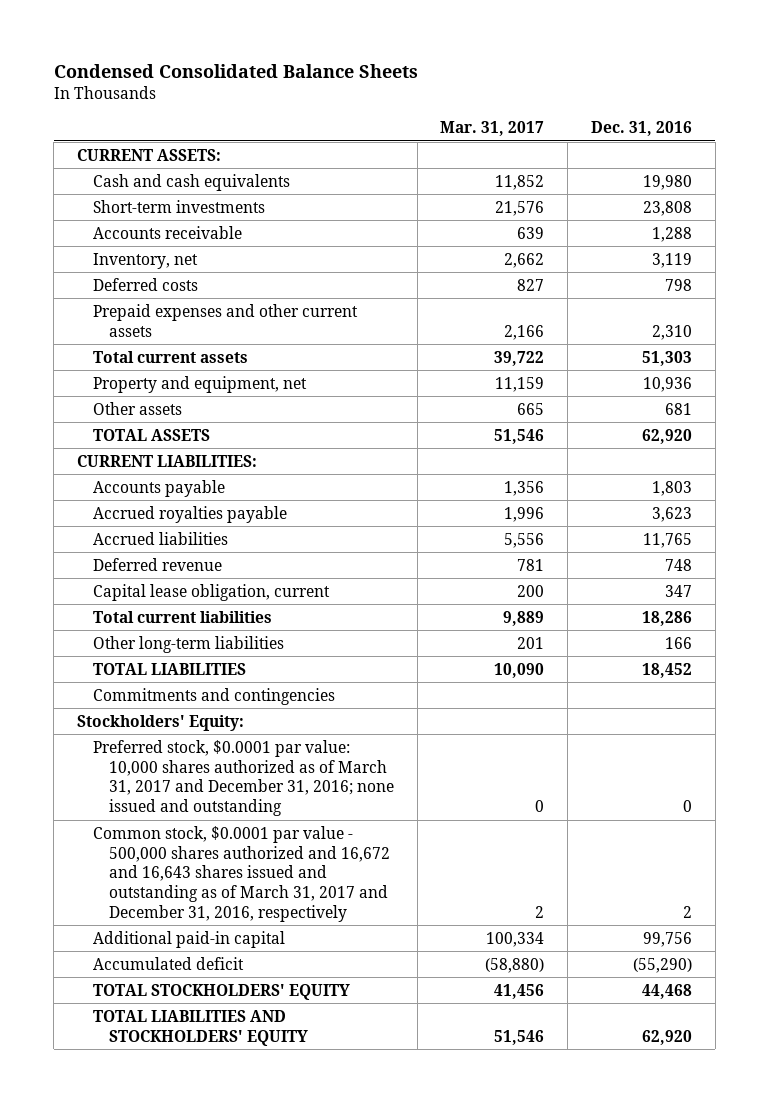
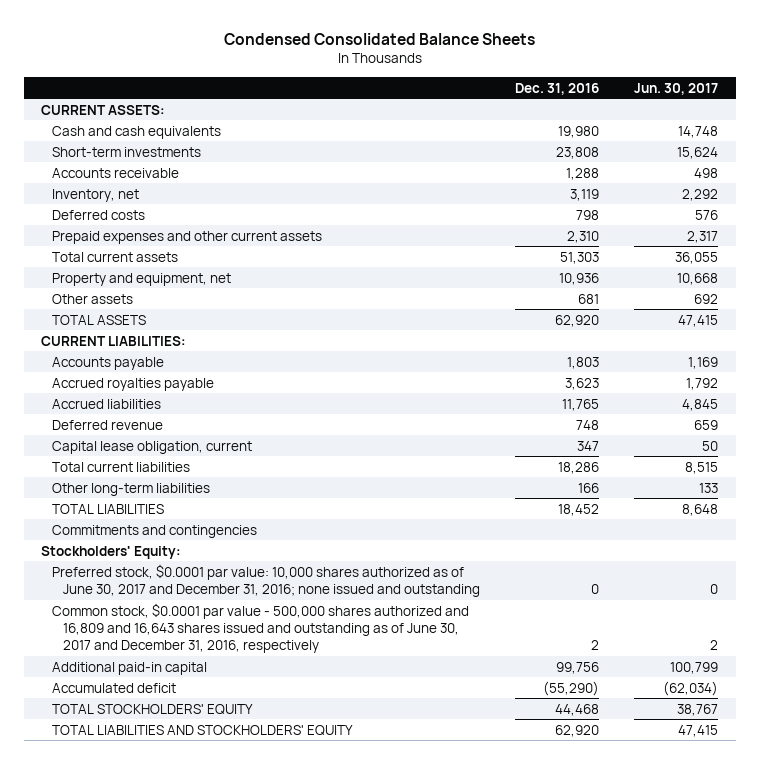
- | Mar. 31, 2017 | Dec. 31, 2016
+ | Dec. 31, 2016 | Jun. 30, 2017
- Preferred stock, $0.0001 par value: 10,000 shares authorized as of March 31, 2017 and December 31, 2016; none issued and outstanding | 0 | 0
- Common stock, $0.0001 par value - 500,000 shares authorized and 16,672 and 16,643 shares issued and outstanding as of March 31, 2017 and December 31, 2016, respectively | 2 | 2
+ Preferred stock, $0.0001 par value: 10,000 shares authorized as of June 30, 2017 and December 31, 2016; none issued and outstanding | 0 | 0
+ Common stock, $0.0001 par value - 500,000 shares authorized and 16,809 and 16,643 shares issued and outstanding as of June 30, 2017 and December 31, 2016, respectively | 2 | 2

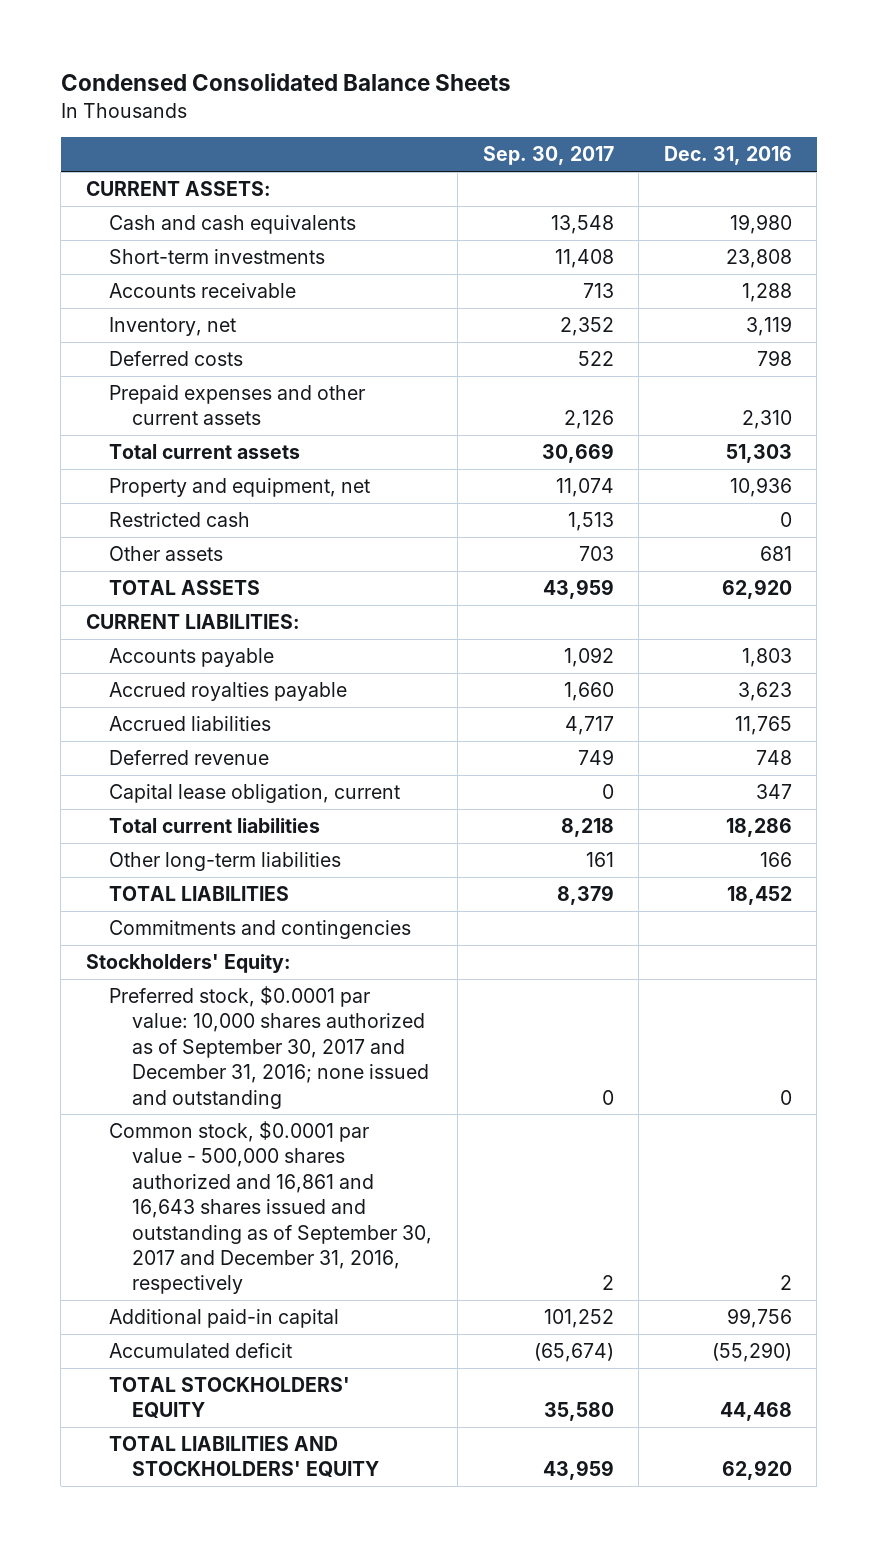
- | Dec. 31, 2016 | Jun. 30, 2017
+ | Sep. 30, 2017 | Dec. 31, 2016
+ Restricted cash | 1,513 | 0
- Preferred stock, $0.0001 par value: 10,000 shares authorized as of June 30, 2017 and December 31, 2016; none issued and outstanding | 0 | 0
- Common stock, $0.0001 par value - 500,000 shares authorized and 16,809 and 16,643 shares issued and outstanding as of June 30, 2017 and December 31, 2016, respectively | 2 | 2
+ Preferred stock, $0.0001 par value: 10,000 shares authorized as of September 30, 2017 and December 31, 2016; none issued and outstanding | 0 | 0
+ Common stock, $0.0001 par value - 500,000 shares authorized and 16,861 and 16,643 shares issued and outstanding as of September 30, 2017 and December 31, 2016, respectively | 2 | 2

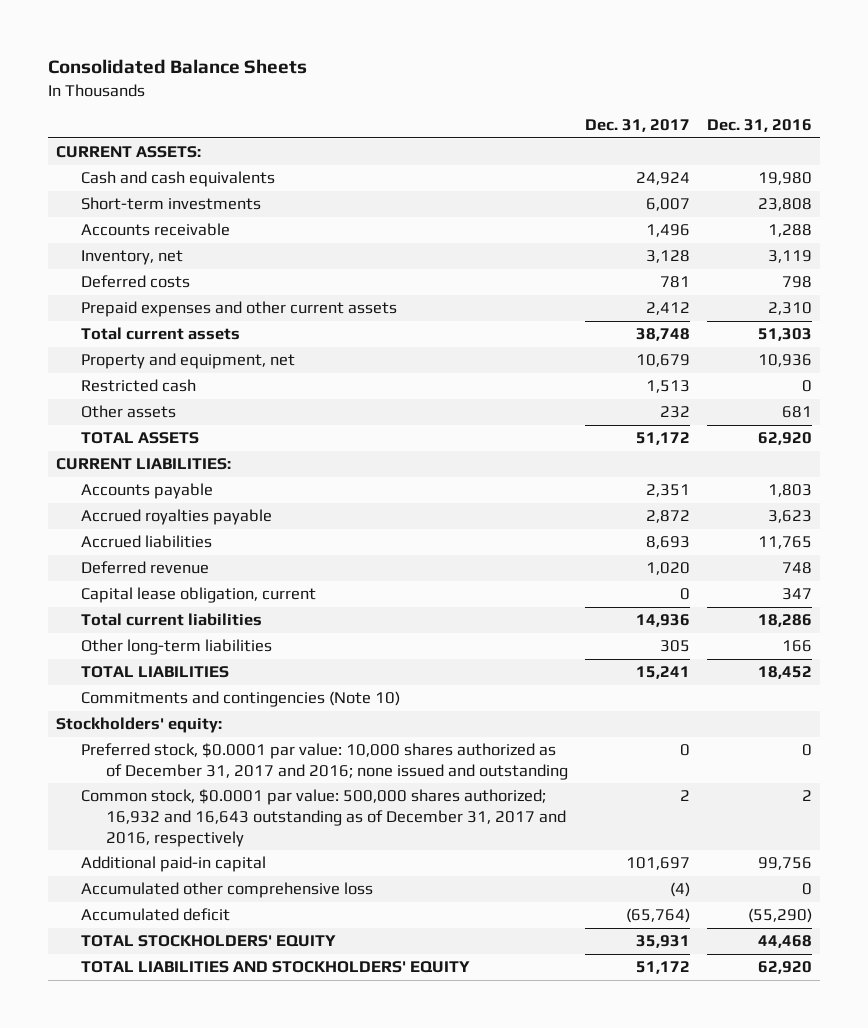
- Condensed Consolidated Balance Sheets
+ Consolidated Balance Sheets
- | Sep. 30, 2017 | Dec. 31, 2016
+ | Dec. 31, 2017 | Dec. 31, 2016
- Commitments and contingencies
- Stockholders' Equity:
- Preferred stock, $0.0001 par value: 10,000 shares authorized as of September 30, 2017 and December 31, 2016; none issued and outstanding | 0 | 0
- Common stock, $0.0001 par value - 500,000 shares authorized and 16,861 and 16,643 shares issued and outstanding as of September 30, 2017 and December 31, 2016, respectively | 2 | 2
+ Commitments and contingencies (Note 10)
+ Stockholders' equity:
+ Preferred stock, $0.0001 par value: 10,000 shares authorized as of December 31, 2017 and 2016; none issued and outstanding | 0 | 0
+ Common stock, $0.0001 par value: 500,000 shares authorized; 16,932 and 16,643 outstanding as of December 31, 2017 and 2016, respectively | 2 | 2
+ Accumulated other comprehensive loss | (4) | 0

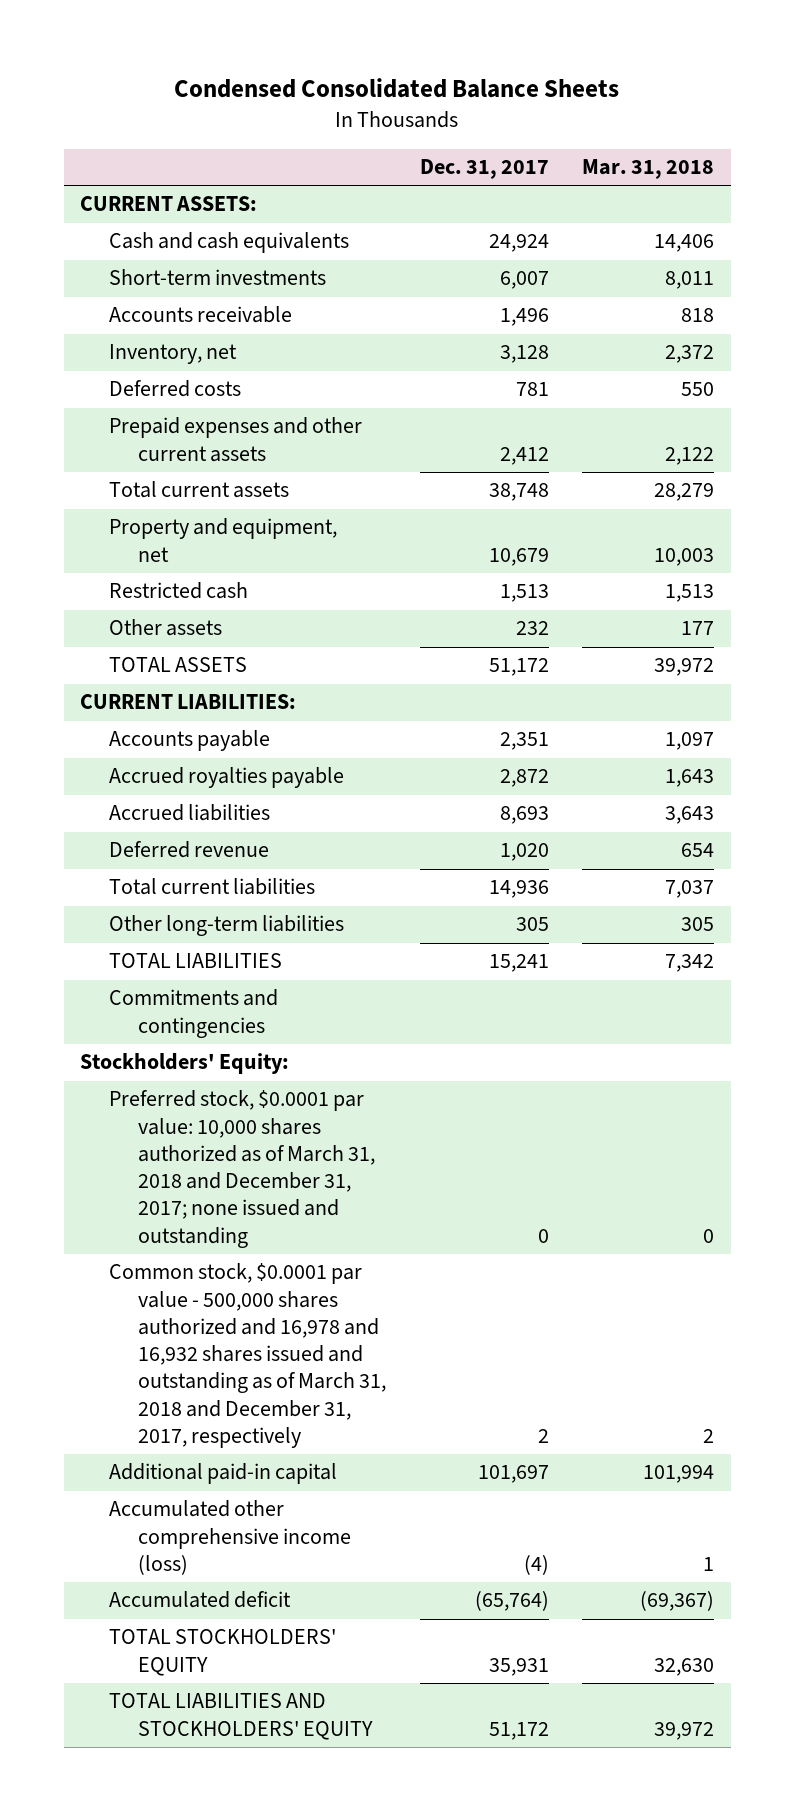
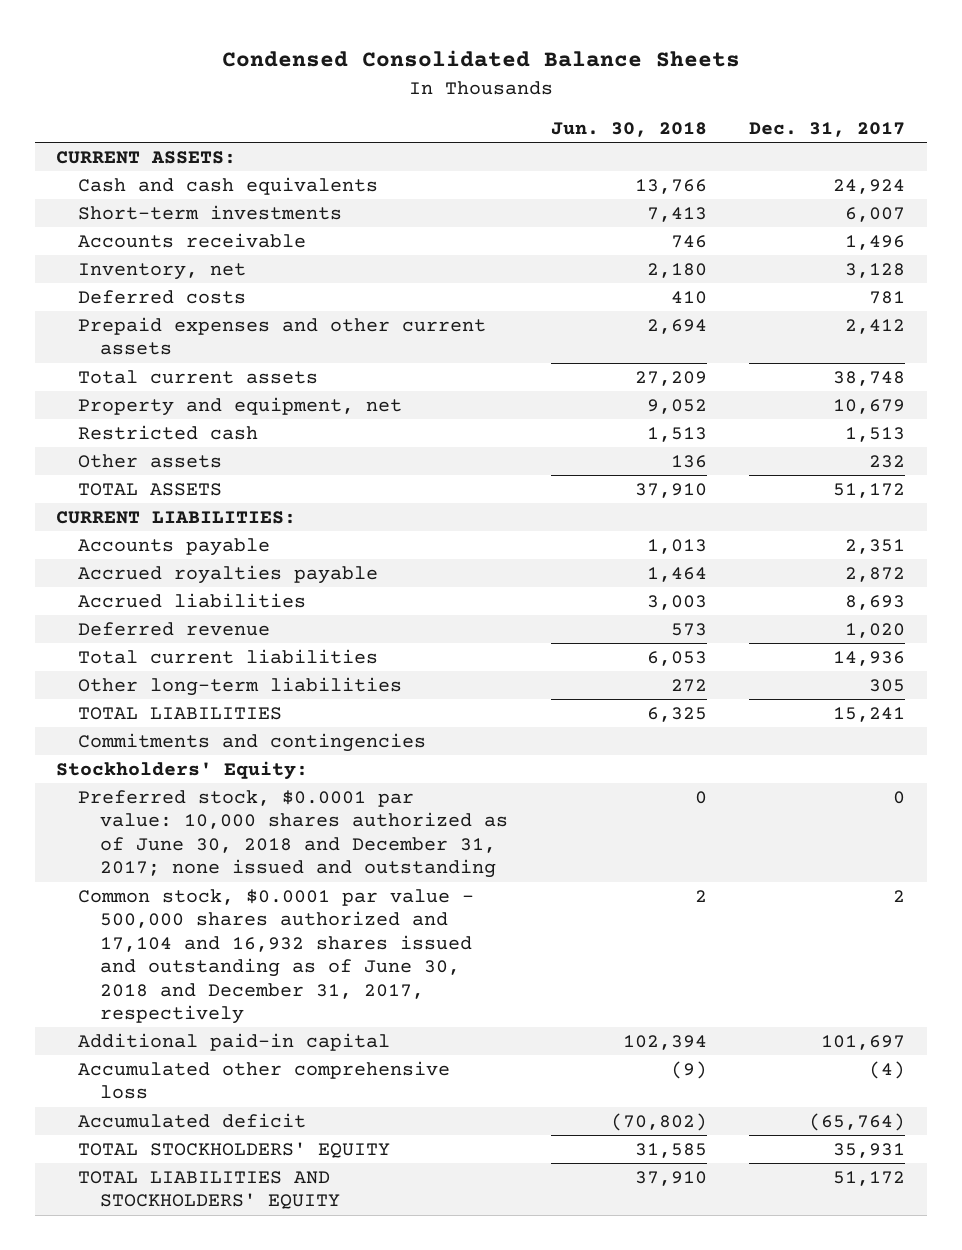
- | Dec. 31, 2017 | Mar. 31, 2018
+ | Jun. 30, 2018 | Dec. 31, 2017
- Preferred stock, $0.0001 par value: 10,000 shares authorized as of March 31, 2018 and December 31, 2017; none issued and outstanding | 0 | 0
- Common stock, $0.0001 par value - 500,000 shares authorized and 16,978 and 16,932 shares issued and outstanding as of March 31, 2018 and December 31, 2017, respectively | 2 | 2
+ Preferred stock, $0.0001 par value: 10,000 shares authorized as of June 30, 2018 and December 31, 2017; none issued and outstanding | 0 | 0
+ Common stock, $0.0001 par value - 500,000 shares authorized and 17,104 and 16,932 shares issued and outstanding as of June 30, 2018 and December 31, 2017, respectively | 2 | 2
- Accumulated other comprehensive income (loss) | (4) | 1
+ Accumulated other comprehensive loss | (9) | (4)

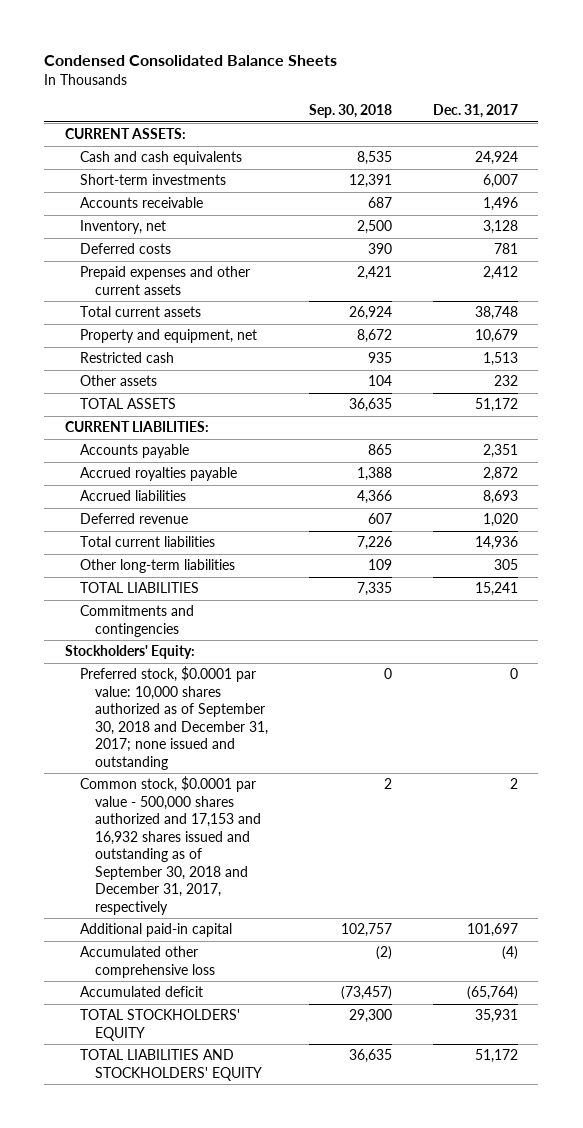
- | Jun. 30, 2018 | Dec. 31, 2017
+ | Sep. 30, 2018 | Dec. 31, 2017
- Preferred stock, $0.0001 par value: 10,000 shares authorized as of June 30, 2018 and December 31, 2017; none issued and outstanding | 0 | 0
- Common stock, $0.0001 par value - 500,000 shares authorized and 17,104 and 16,932 shares issued and outstanding as of June 30, 2018 and December 31, 2017, respectively | 2 | 2
+ Preferred stock, $0.0001 par value: 10,000 shares authorized as of September 30, 2018 and December 31, 2017; none issued and outstanding | 0 | 0
+ Common stock, $0.0001 par value - 500,000 shares authorized and 17,153 and 16,932 shares issued and outstanding as of September 30, 2018 and December 31, 2017, respectively | 2 | 2

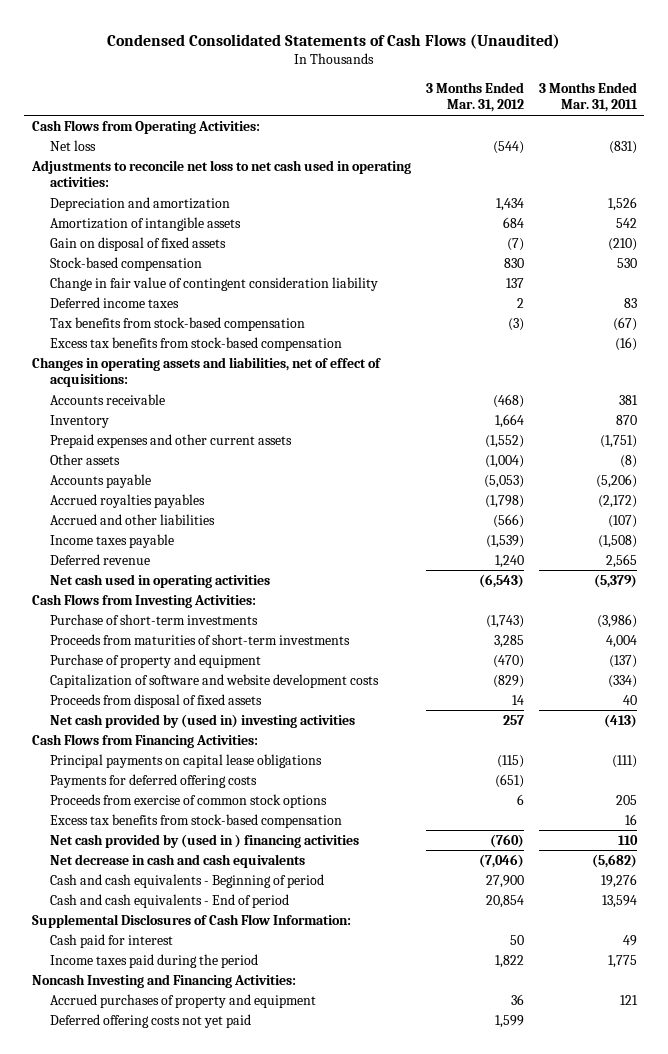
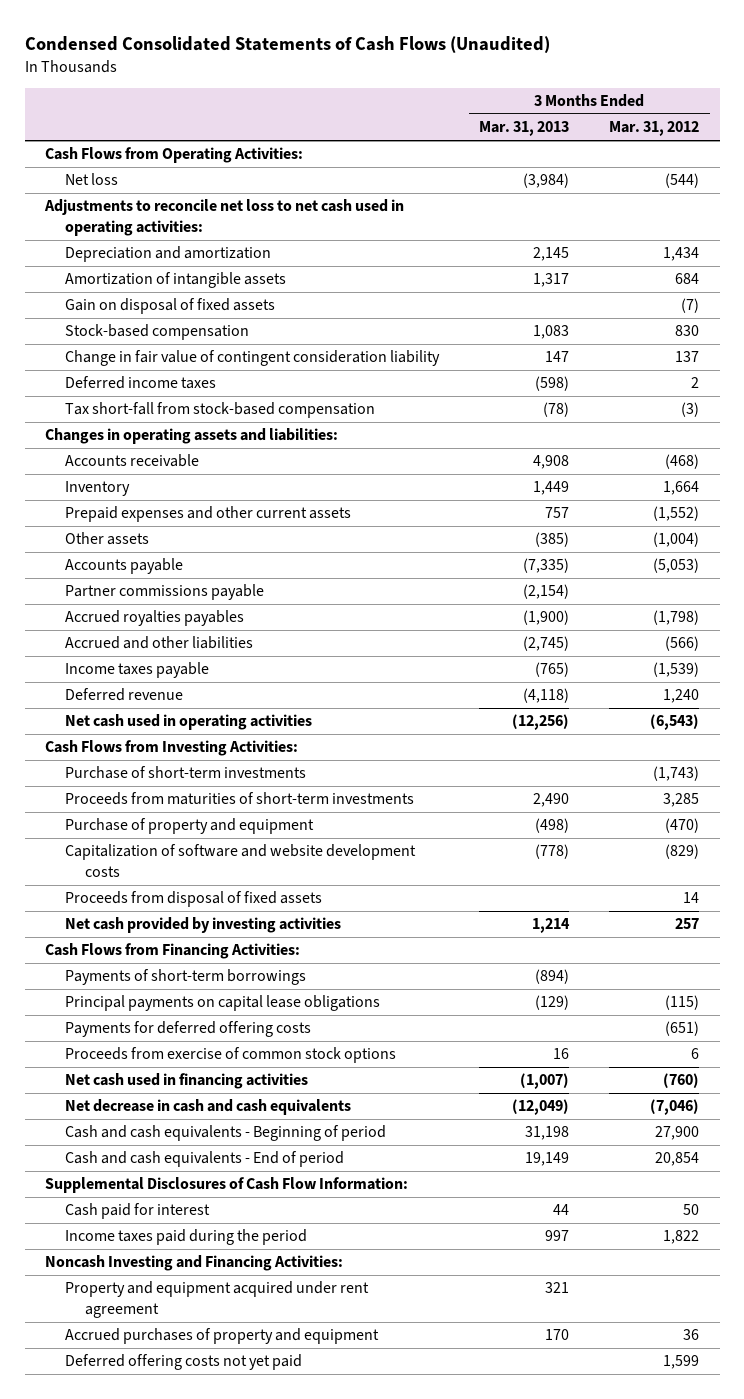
- | 3 Months Ended Mar. 31, 2012 | 3 Months Ended Mar. 31, 2011
+ | 3 Months Ended Mar. 31, 2013 | 3 Months Ended Mar. 31, 2012
- Tax benefits from stock-based compensation | (3) | (67)
- Excess tax benefits from stock-based compensation | | (16)
- Changes in operating assets and liabilities, net of effect of acquisitions:
+ Tax short-fall from stock-based compensation | (78) | (3)
+ Changes in operating assets and liabilities:
+ Partner commissions payable | (2,154) |
- Net cash provided by (used in) investing activities | 257 | (413)
+ Net cash provided by investing activities | 1,214 | 257
+ Payments of short-term borrowings | (894) |
- Excess tax benefits from stock-based compensation | | 16
- Net cash provided by (used in ) financing activities | (760) | 110
+ Net cash used in financing activities | (1,007) | (760)
+ Property and equipment acquired under rent agreement | 321 |

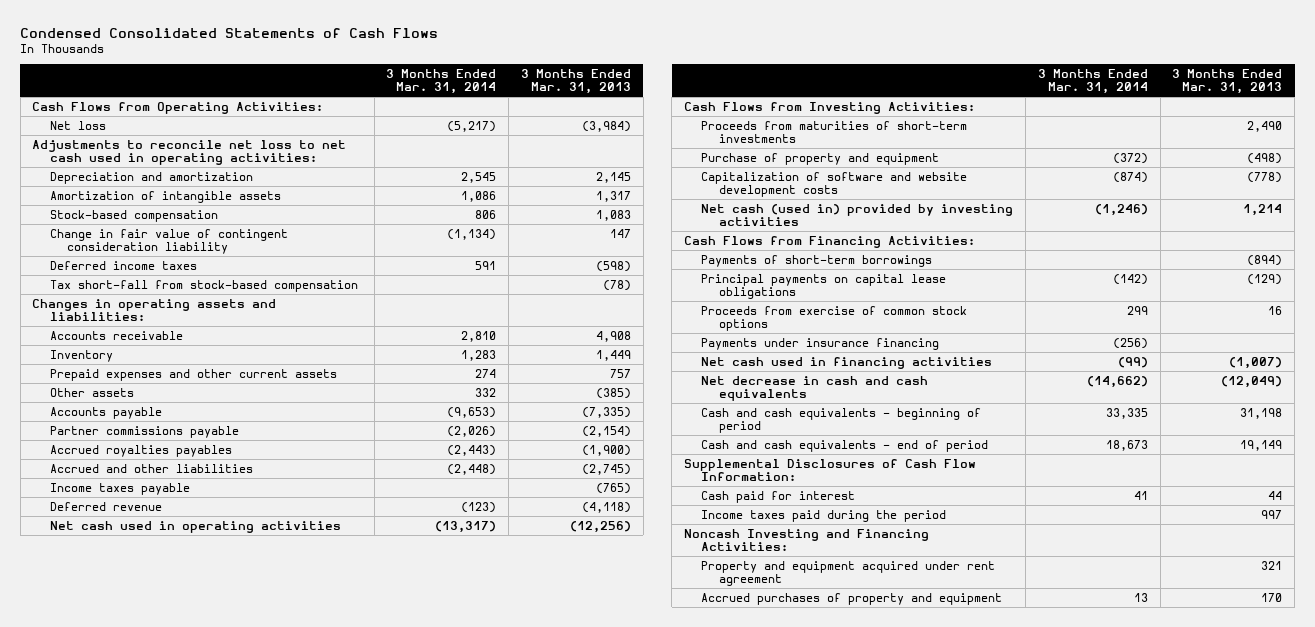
- Condensed Consolidated Statements of Cash Flows (Unaudited)
+ Condensed Consolidated Statements of Cash Flows
- | 3 Months Ended Mar. 31, 2013 | 3 Months Ended Mar. 31, 2012
+ | 3 Months Ended Mar. 31, 2014 | 3 Months Ended Mar. 31, 2013
- Gain on disposal of fixed assets | | (7)
- Purchase of short-term investments | | (1,743)
- Proceeds from disposal of fixed assets | | 14
- Net cash provided by investing activities | 1,214 | 257
+ Net cash (used in) provided by investing activities | (1,246) | 1,214
- Payments for deferred offering costs | | (651)
+ Payments under insurance financing | (256) |
- Cash and cash equivalents - Beginning of period | 31,198 | 27,900
- Cash and cash equivalents - End of period | 19,149 | 20,854
+ Cash and cash equivalents - beginning of period | 33,335 | 31,198
+ Cash and cash equivalents - end of period | 18,673 | 19,149
- Deferred offering costs not yet paid | | 1,599

